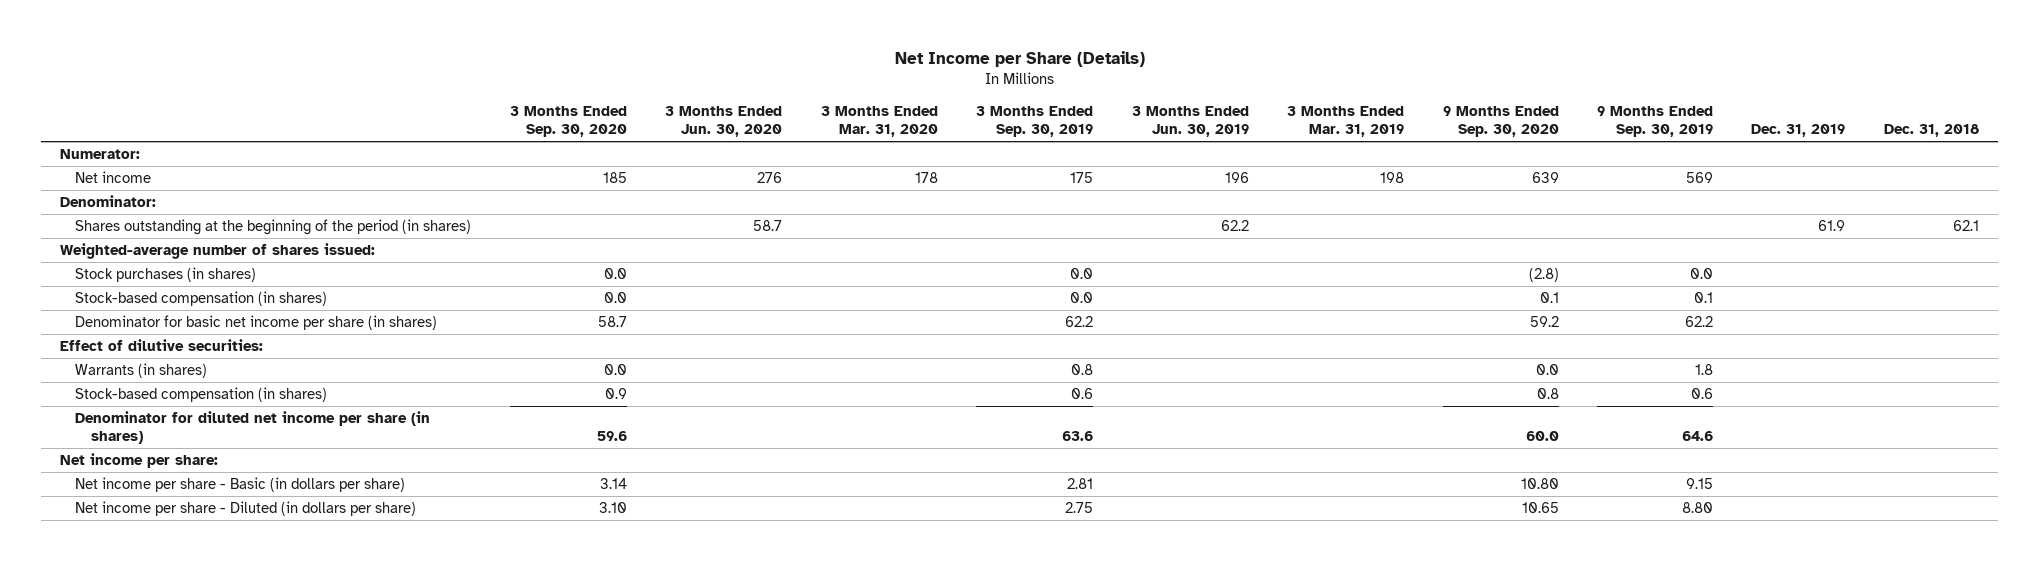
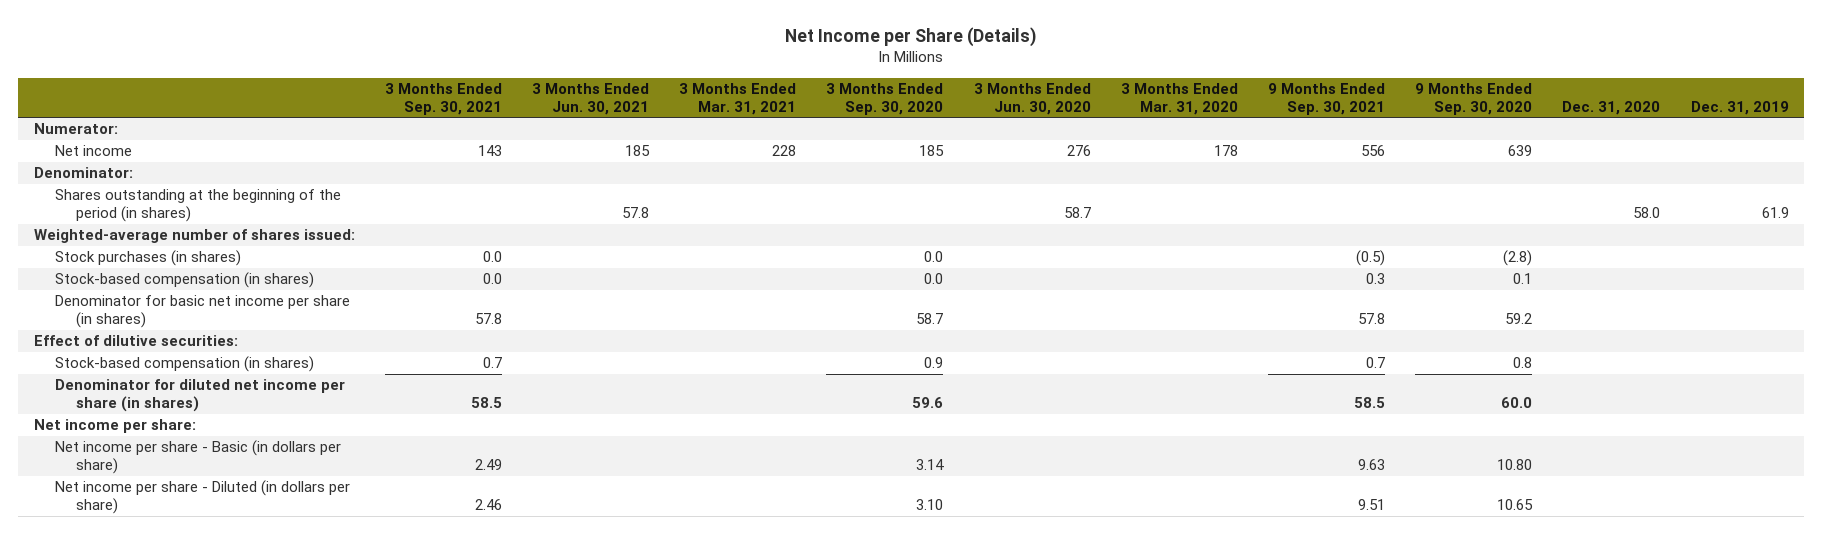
- | 3 Months Ended Sep. 30, 2020 | 3 Months Ended Jun. 30, 2020 | 3 Months Ended Mar. 31, 2020 | 3 Months Ended Sep. 30, 2019 | 3 Months Ended Jun. 30, 2019 | 3 Months Ended Mar. 31, 2019 | 9 Months Ended Sep. 30, 2020 | 9 Months Ended Sep. 30, 2019 | Dec. 31, 2019 | Dec. 31, 2018
+ | 3 Months Ended Sep. 30, 2021 | 3 Months Ended Jun. 30, 2021 | 3 Months Ended Mar. 31, 2021 | 3 Months Ended Sep. 30, 2020 | 3 Months Ended Jun. 30, 2020 | 3 Months Ended Mar. 31, 2020 | 9 Months Ended Sep. 30, 2021 | 9 Months Ended Sep. 30, 2020 | Dec. 31, 2020 | Dec. 31, 2019
- Warrants (in shares) | 0.0 | | | 0.8 | | | 0.0 | 1.8 | |

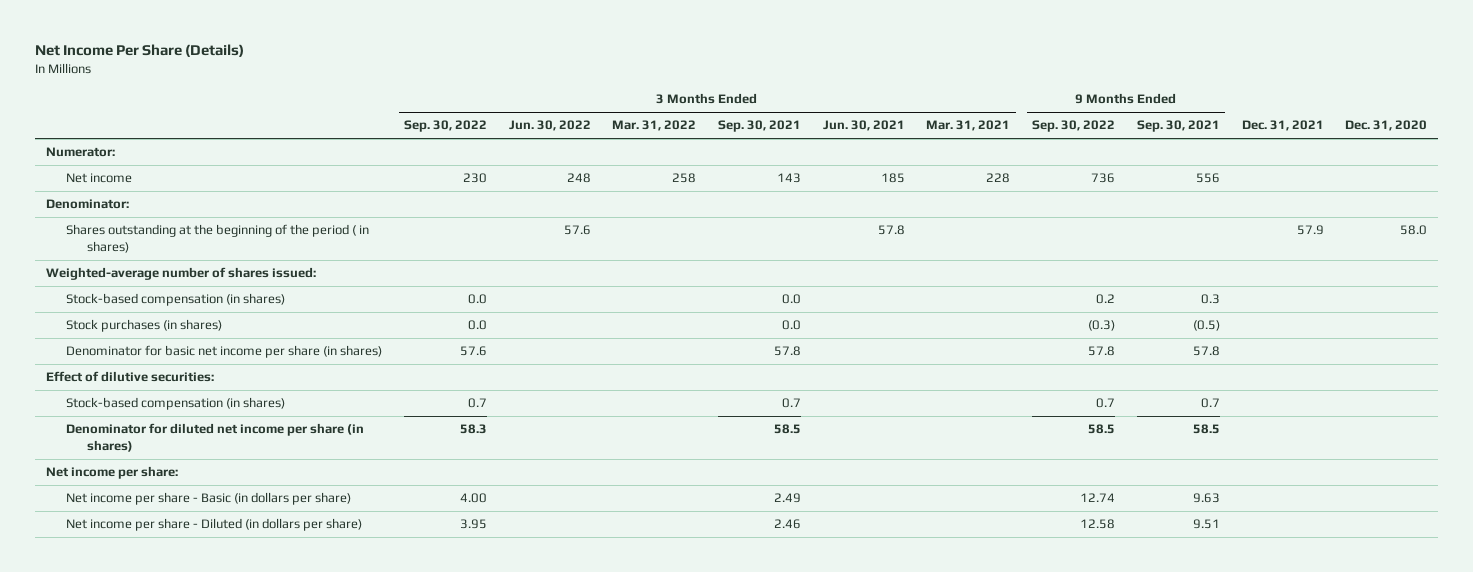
- Net Income per Share (Details)
+ Net Income Per Share (Details)
- | 3 Months Ended Sep. 30, 2021 | 3 Months Ended Jun. 30, 2021 | 3 Months Ended Mar. 31, 2021 | 3 Months Ended Sep. 30, 2020 | 3 Months Ended Jun. 30, 2020 | 3 Months Ended Mar. 31, 2020 | 9 Months Ended Sep. 30, 2021 | 9 Months Ended Sep. 30, 2020 | Dec. 31, 2020 | Dec. 31, 2019
+ | 3 Months Ended Sep. 30, 2022 | 3 Months Ended Jun. 30, 2022 | 3 Months Ended Mar. 31, 2022 | 3 Months Ended Sep. 30, 2021 | 3 Months Ended Jun. 30, 2021 | 3 Months Ended Mar. 31, 2021 | 9 Months Ended Sep. 30, 2022 | 9 Months Ended Sep. 30, 2021 | Dec. 31, 2021 | Dec. 31, 2020
- Shares outstanding at the beginning of the period (in shares) | | 57.8 | | | 58.7 | | | | 58.0 | 61.9
+ Shares outstanding at the beginning of the period ( in shares) | | 57.6 | | | 57.8 | | | | 57.9 | 58.0
moved down: Stock purchases (in shares) | 0.0 | | | 0.0 | | | (0.3) | (0.5) | |

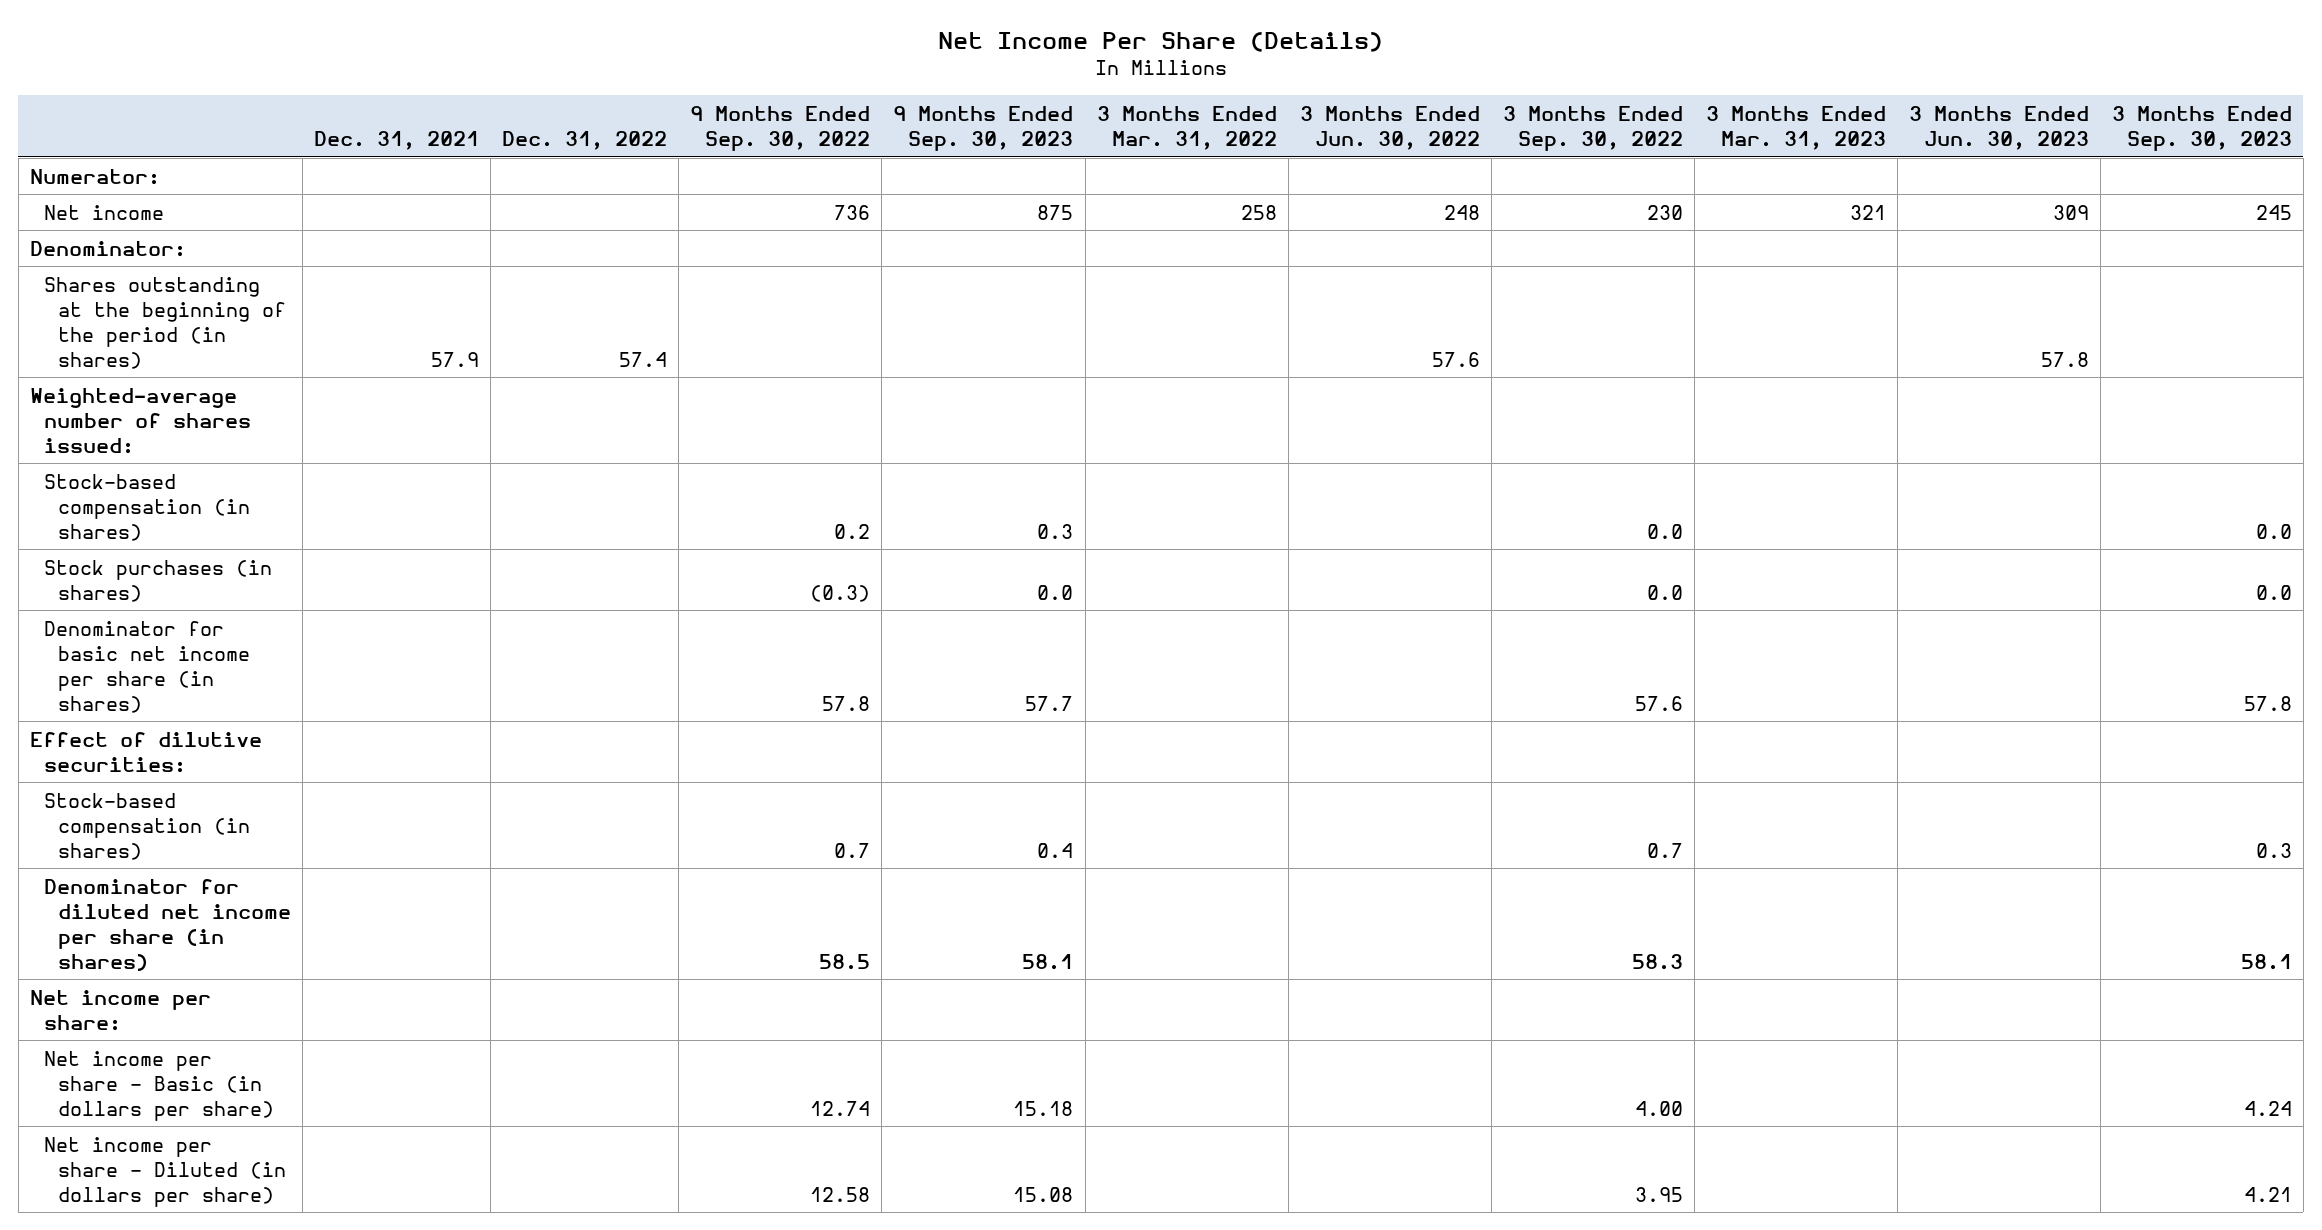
- | 3 Months Ended Sep. 30, 2022 | 3 Months Ended Jun. 30, 2022 | 3 Months Ended Mar. 31, 2022 | 3 Months Ended Sep. 30, 2021 | 3 Months Ended Jun. 30, 2021 | 3 Months Ended Mar. 31, 2021 | 9 Months Ended Sep. 30, 2022 | 9 Months Ended Sep. 30, 2021 | Dec. 31, 2021 | Dec. 31, 2020
+ | Dec. 31, 2021 | Dec. 31, 2022 | 9 Months Ended Sep. 30, 2022 | 9 Months Ended Sep. 30, 2023 | 3 Months Ended Mar. 31, 2022 | 3 Months Ended Jun. 30, 2022 | 3 Months Ended Sep. 30, 2022 | 3 Months Ended Mar. 31, 2023 | 3 Months Ended Jun. 30, 2023 | 3 Months Ended Sep. 30, 2023
- Shares outstanding at the beginning of the period ( in shares) | | 57.6 | | | 57.8 | | | | 57.9 | 58.0
+ Shares outstanding at the beginning of the period (in shares) | 57.9 | 57.4 | | | | 57.6 | | | 57.8 |

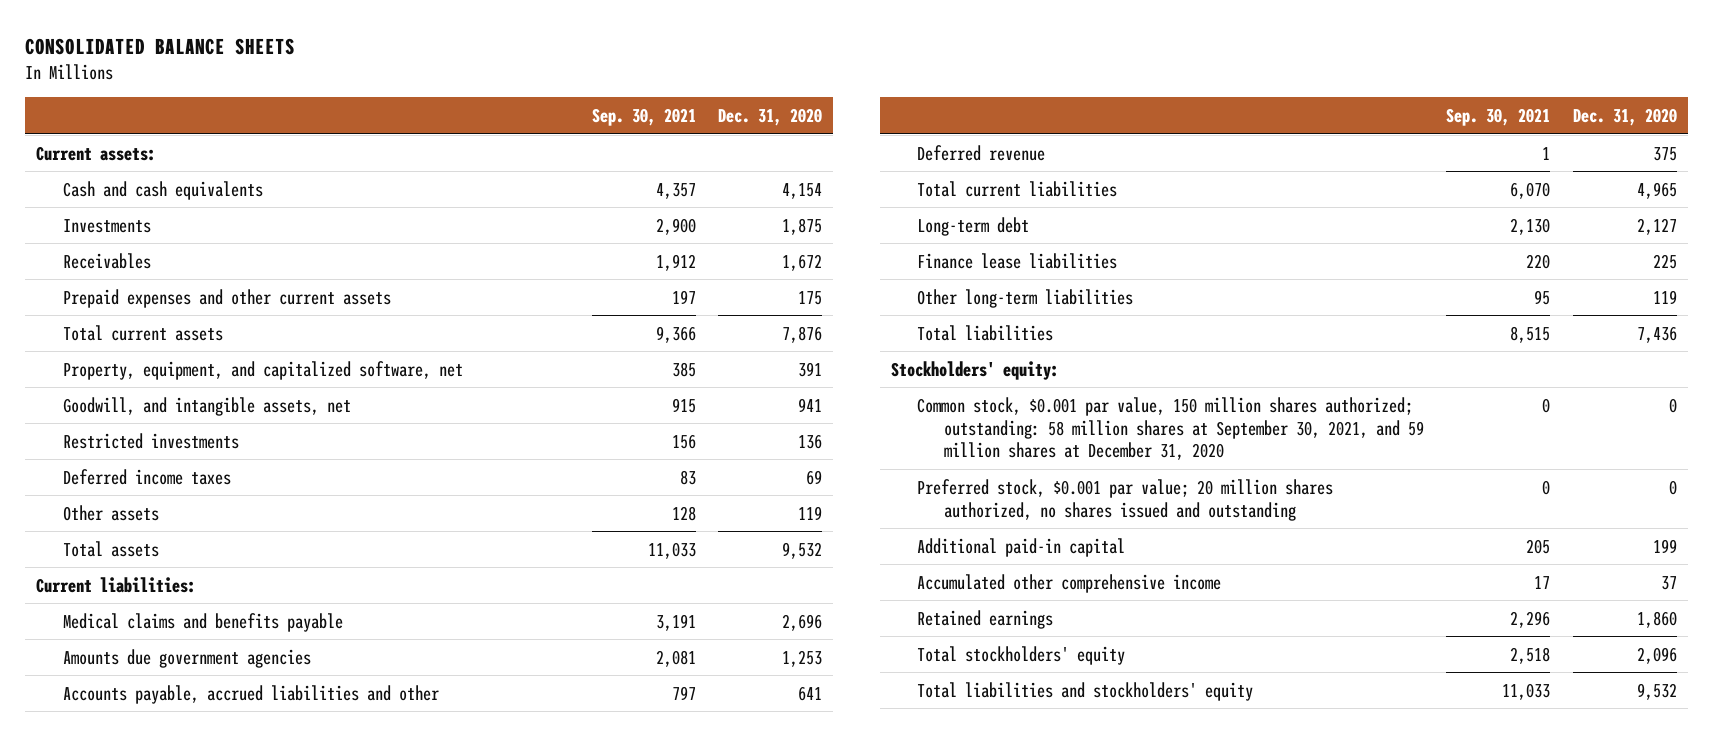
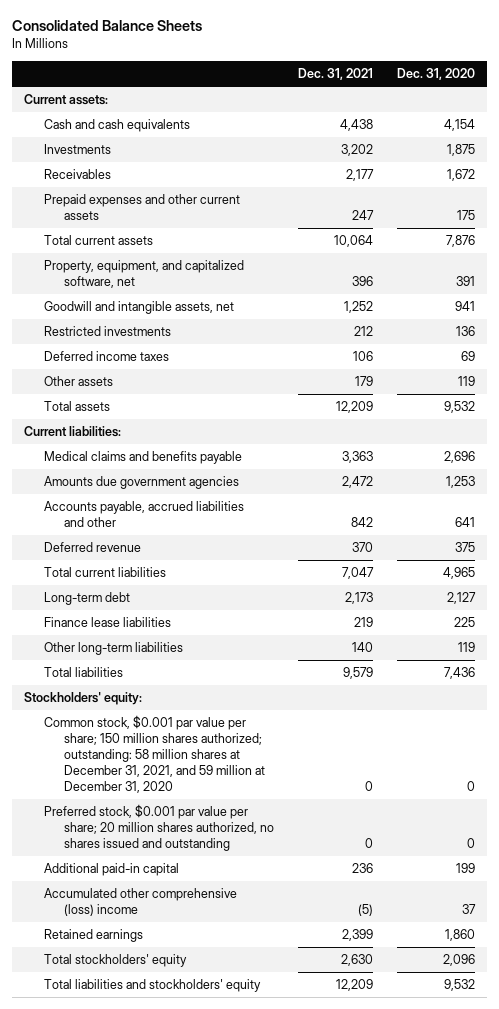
- CONSOLIDATED BALANCE SHEETS
+ Consolidated Balance Sheets
- | Sep. 30, 2021 | Dec. 31, 2020
+ | Dec. 31, 2021 | Dec. 31, 2020
- Goodwill, and intangible assets, net | 915 | 941
+ Goodwill and intangible assets, net | 1,252 | 941
- Common stock, $0.001 par value, 150 million shares authorized; outstanding: 58 million shares at September 30, 2021, and 59 million shares at December 31, 2020 | 0 | 0
- Preferred stock, $0.001 par value; 20 million shares authorized, no shares issued and outstanding | 0 | 0
+ Common stock, $0.001 par value per share; 150 million shares authorized; outstanding: 58 million shares at December 31, 2021, and 59 million at December 31, 2020 | 0 | 0
+ Preferred stock, $0.001 par value per share; 20 million shares authorized, no shares issued and outstanding | 0 | 0
- Accumulated other comprehensive income | 17 | 37
+ Accumulated other comprehensive (loss) income | (5) | 37

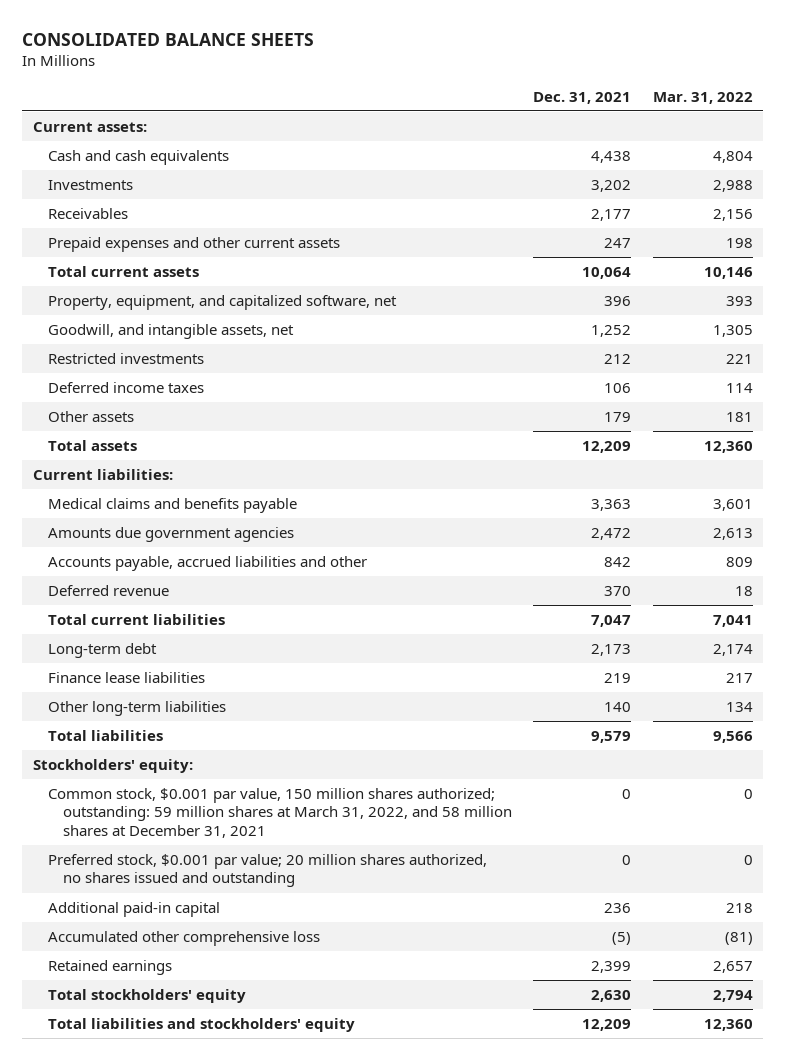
- Consolidated Balance Sheets
+ CONSOLIDATED BALANCE SHEETS
- | Dec. 31, 2021 | Dec. 31, 2020
+ | Dec. 31, 2021 | Mar. 31, 2022
- Goodwill and intangible assets, net | 1,252 | 941
+ Goodwill, and intangible assets, net | 1,252 | 1,305
- Common stock, $0.001 par value per share; 150 million shares authorized; outstanding: 58 million shares at December 31, 2021, and 59 million at December 31, 2020 | 0 | 0
- Preferred stock, $0.001 par value per share; 20 million shares authorized, no shares issued and outstanding | 0 | 0
+ Common stock, $0.001 par value, 150 million shares authorized; outstanding: 59 million shares at March 31, 2022, and 58 million shares at December 31, 2021 | 0 | 0
+ Preferred stock, $0.001 par value; 20 million shares authorized, no shares issued and outstanding | 0 | 0
- Accumulated other comprehensive (loss) income | (5) | 37
+ Accumulated other comprehensive loss | (5) | (81)

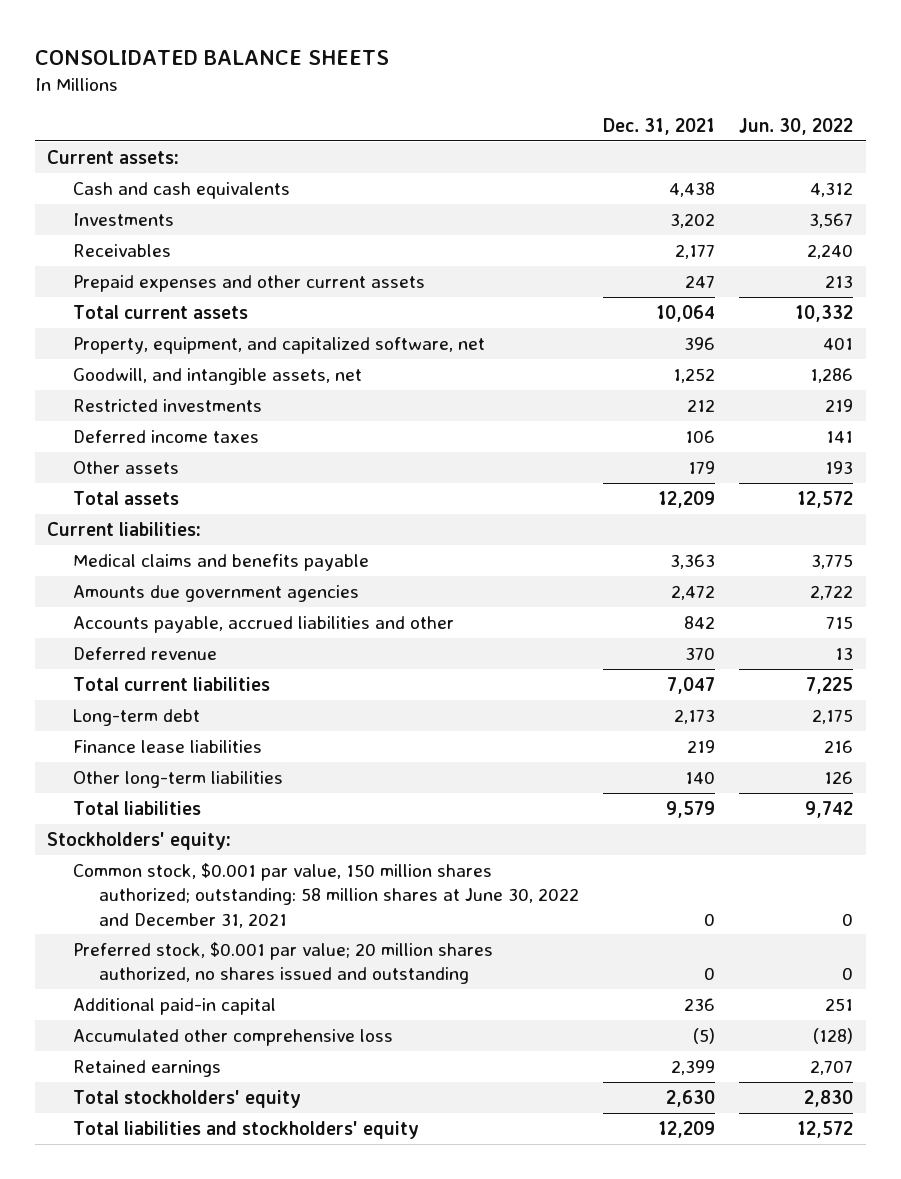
- | Dec. 31, 2021 | Mar. 31, 2022
+ | Dec. 31, 2021 | Jun. 30, 2022
- Common stock, $0.001 par value, 150 million shares authorized; outstanding: 59 million shares at March 31, 2022, and 58 million shares at December 31, 2021 | 0 | 0
+ Common stock, $0.001 par value, 150 million shares authorized; outstanding: 58 million shares at June 30, 2022 and December 31, 2021 | 0 | 0

